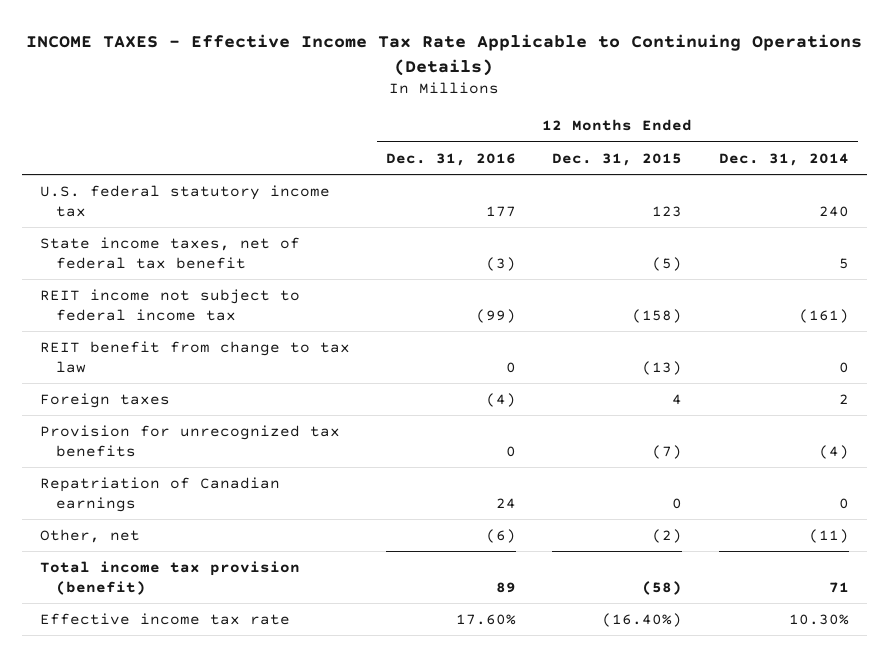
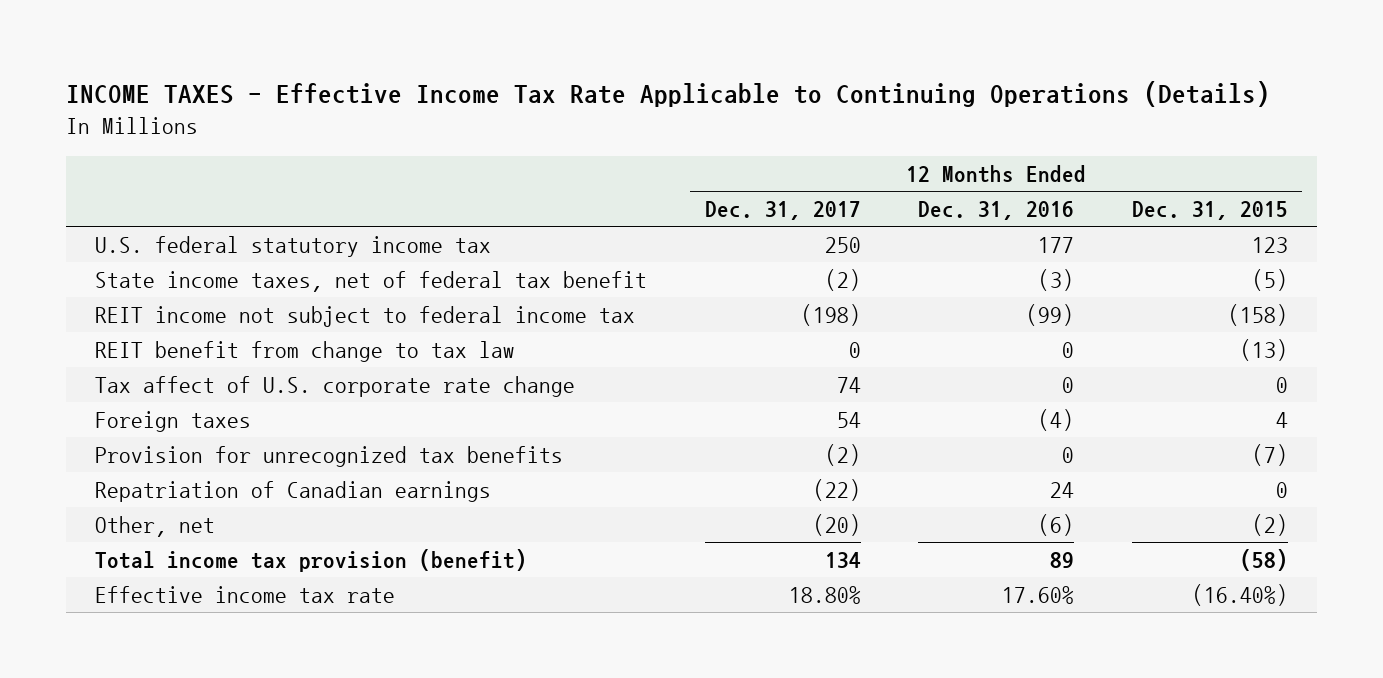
- | 12 Months Ended Dec. 31, 2016 | 12 Months Ended Dec. 31, 2015 | 12 Months Ended Dec. 31, 2014
+ | 12 Months Ended Dec. 31, 2017 | 12 Months Ended Dec. 31, 2016 | 12 Months Ended Dec. 31, 2015
+ Tax affect of U.S. corporate rate change | 74 | 0 | 0

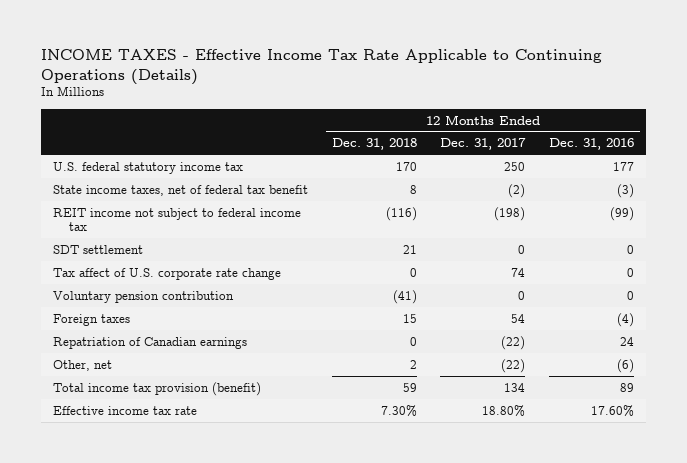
- | 12 Months Ended Dec. 31, 2017 | 12 Months Ended Dec. 31, 2016 | 12 Months Ended Dec. 31, 2015
+ | 12 Months Ended Dec. 31, 2018 | 12 Months Ended Dec. 31, 2017 | 12 Months Ended Dec. 31, 2016
- REIT benefit from change to tax law | 0 | 0 | (13)
+ SDT settlement | 21 | 0 | 0
+ Voluntary pension contribution | (41) | 0 | 0
- Provision for unrecognized tax benefits | (2) | 0 | (7)
- Other, net | (20) | (6) | (2)
+ Other, net | 2 | (22) | (6)

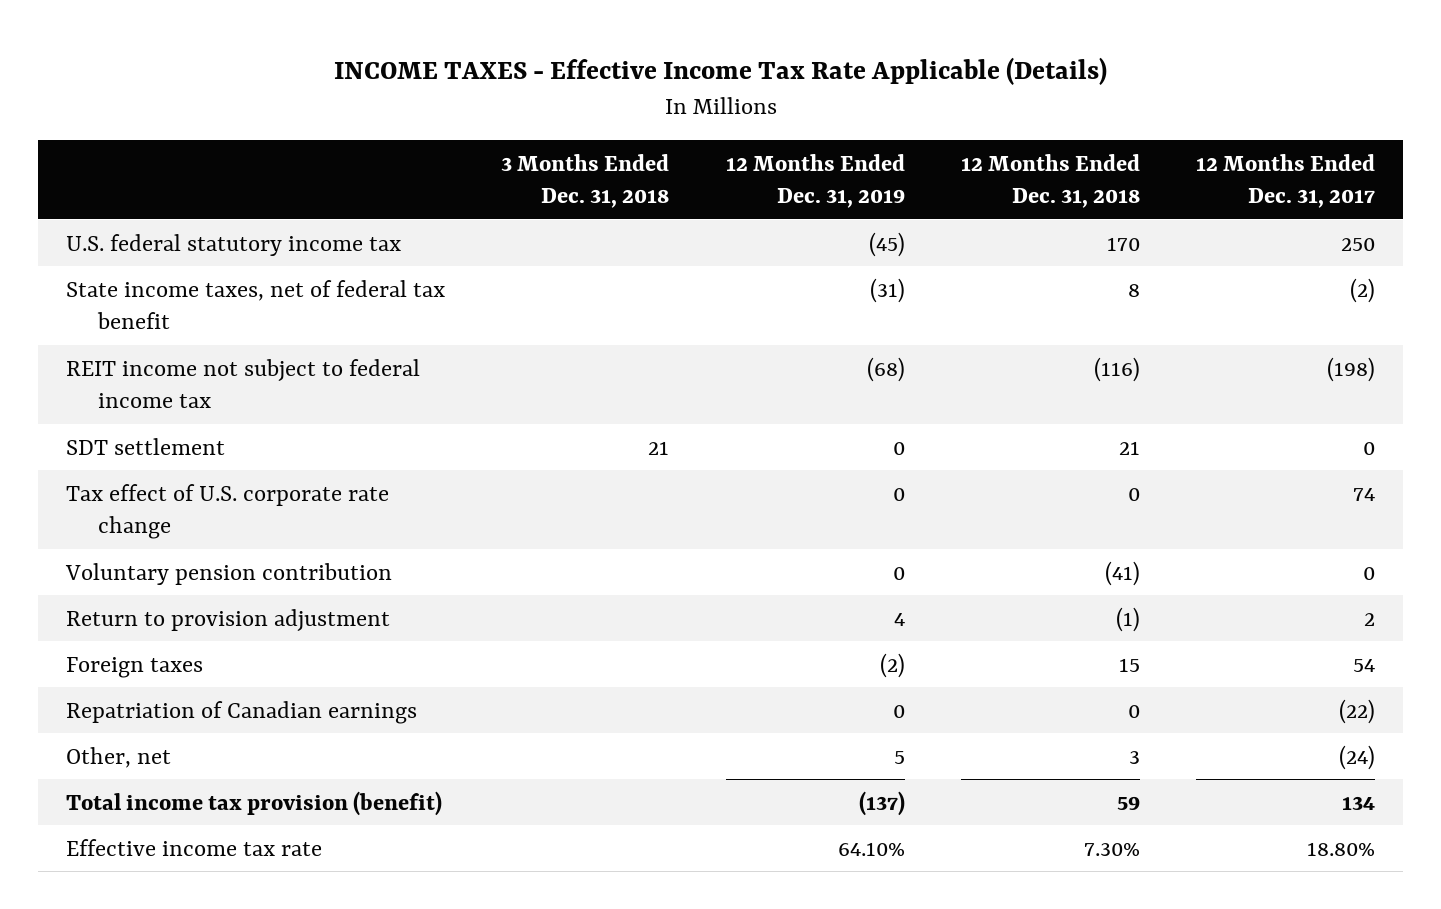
- INCOME TAXES - Effective Income Tax Rate Applicable to Continuing Operations (Details)
+ INCOME TAXES - Effective Income Tax Rate Applicable (Details)
- | 12 Months Ended Dec. 31, 2018 | 12 Months Ended Dec. 31, 2017 | 12 Months Ended Dec. 31, 2016
+ | 3 Months Ended Dec. 31, 2018 | 12 Months Ended Dec. 31, 2019 | 12 Months Ended Dec. 31, 2018 | 12 Months Ended Dec. 31, 2017
- Tax affect of U.S. corporate rate change | 0 | 74 | 0
+ Tax effect of U.S. corporate rate change | | 0 | 0 | 74
+ Return to provision adjustment | | 4 | (1) | 2
- Other, net | 2 | (22) | (6)
+ Other, net | | 5 | 3 | (24)

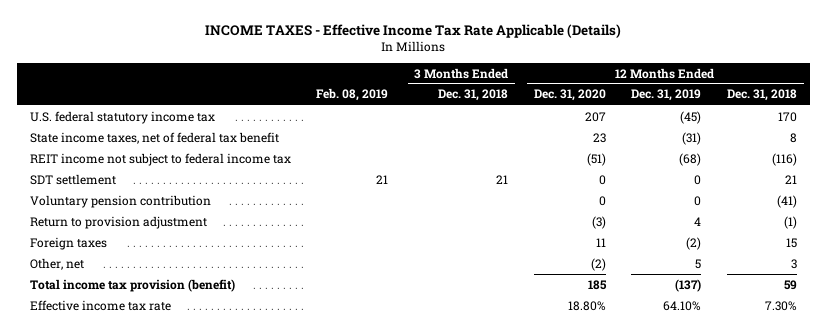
- | 3 Months Ended Dec. 31, 2018 | 12 Months Ended Dec. 31, 2019 | 12 Months Ended Dec. 31, 2018 | 12 Months Ended Dec. 31, 2017
+ | Feb. 08, 2019 | 3 Months Ended Dec. 31, 2018 | 12 Months Ended Dec. 31, 2020 | 12 Months Ended Dec. 31, 2019 | 12 Months Ended Dec. 31, 2018
- Tax effect of U.S. corporate rate change | | 0 | 0 | 74
- Repatriation of Canadian earnings | | 0 | 0 | (22)

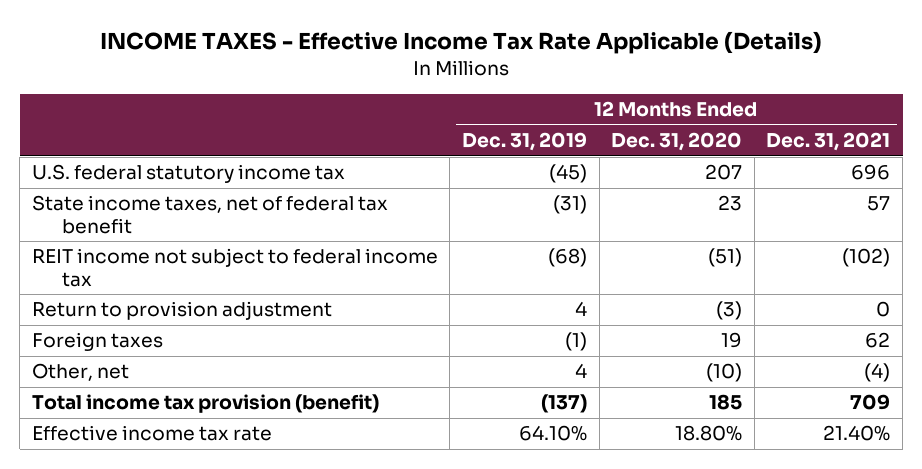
- | Feb. 08, 2019 | 3 Months Ended Dec. 31, 2018 | 12 Months Ended Dec. 31, 2020 | 12 Months Ended Dec. 31, 2019 | 12 Months Ended Dec. 31, 2018
+ | 12 Months Ended Dec. 31, 2019 | 12 Months Ended Dec. 31, 2020 | 12 Months Ended Dec. 31, 2021
- SDT settlement | 21 | 21 | 0 | 0 | 21
- Voluntary pension contribution | | | 0 | 0 | (41)
- Foreign taxes | | | 11 | (2) | 15
- Other, net | | | (2) | 5 | 3
+ Foreign taxes | (1) | 19 | 62
+ Other, net | 4 | (10) | (4)

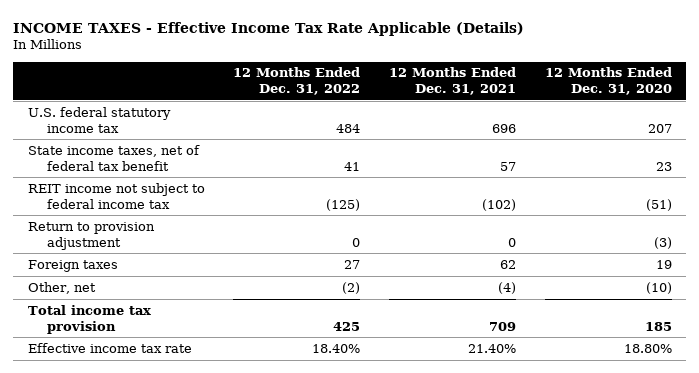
- | 12 Months Ended Dec. 31, 2019 | 12 Months Ended Dec. 31, 2020 | 12 Months Ended Dec. 31, 2021
+ | 12 Months Ended Dec. 31, 2022 | 12 Months Ended Dec. 31, 2021 | 12 Months Ended Dec. 31, 2020
- Total income tax provision (benefit) | (137) | 185 | 709
+ Total income tax provision | 425 | 709 | 185

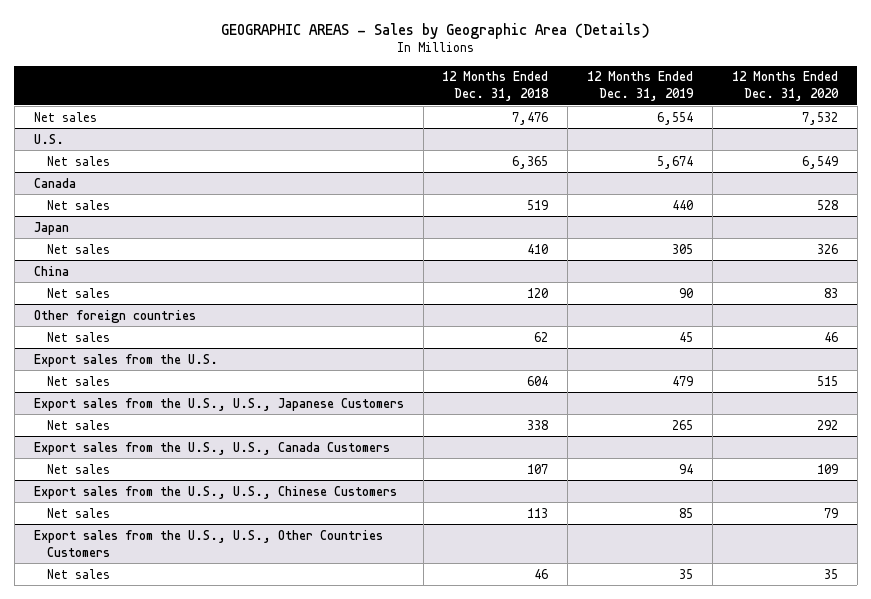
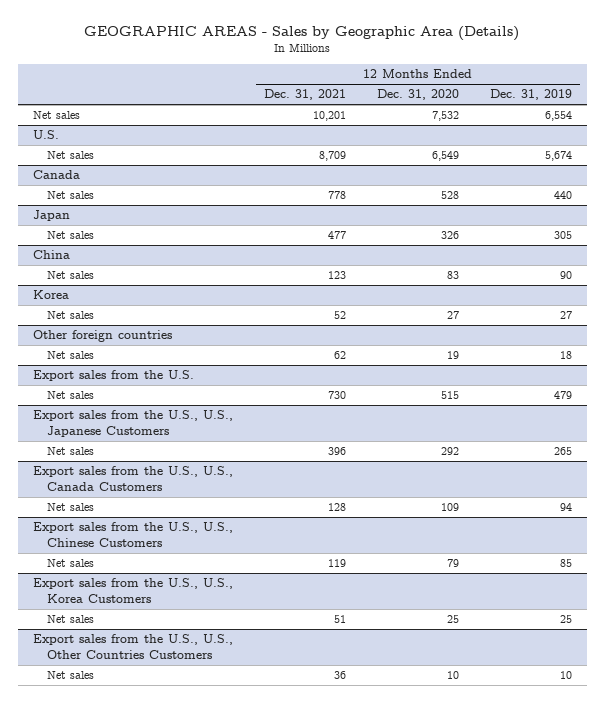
- | 12 Months Ended Dec. 31, 2018 | 12 Months Ended Dec. 31, 2019 | 12 Months Ended Dec. 31, 2020
+ | 12 Months Ended Dec. 31, 2021 | 12 Months Ended Dec. 31, 2020 | 12 Months Ended Dec. 31, 2019
+ Korea
+ Net sales | 52 | 27 | 27
@ Other foreign countries
- Net sales | 62 | 45 | 46
+ Net sales | 62 | 19 | 18
+ Export sales from the U.S., U.S., Korea Customers
+ Net sales | 51 | 25 | 25
@ Export sales from the U.S., U.S., Other Countries Customers
- Net sales | 46 | 35 | 35
+ Net sales | 36 | 10 | 10

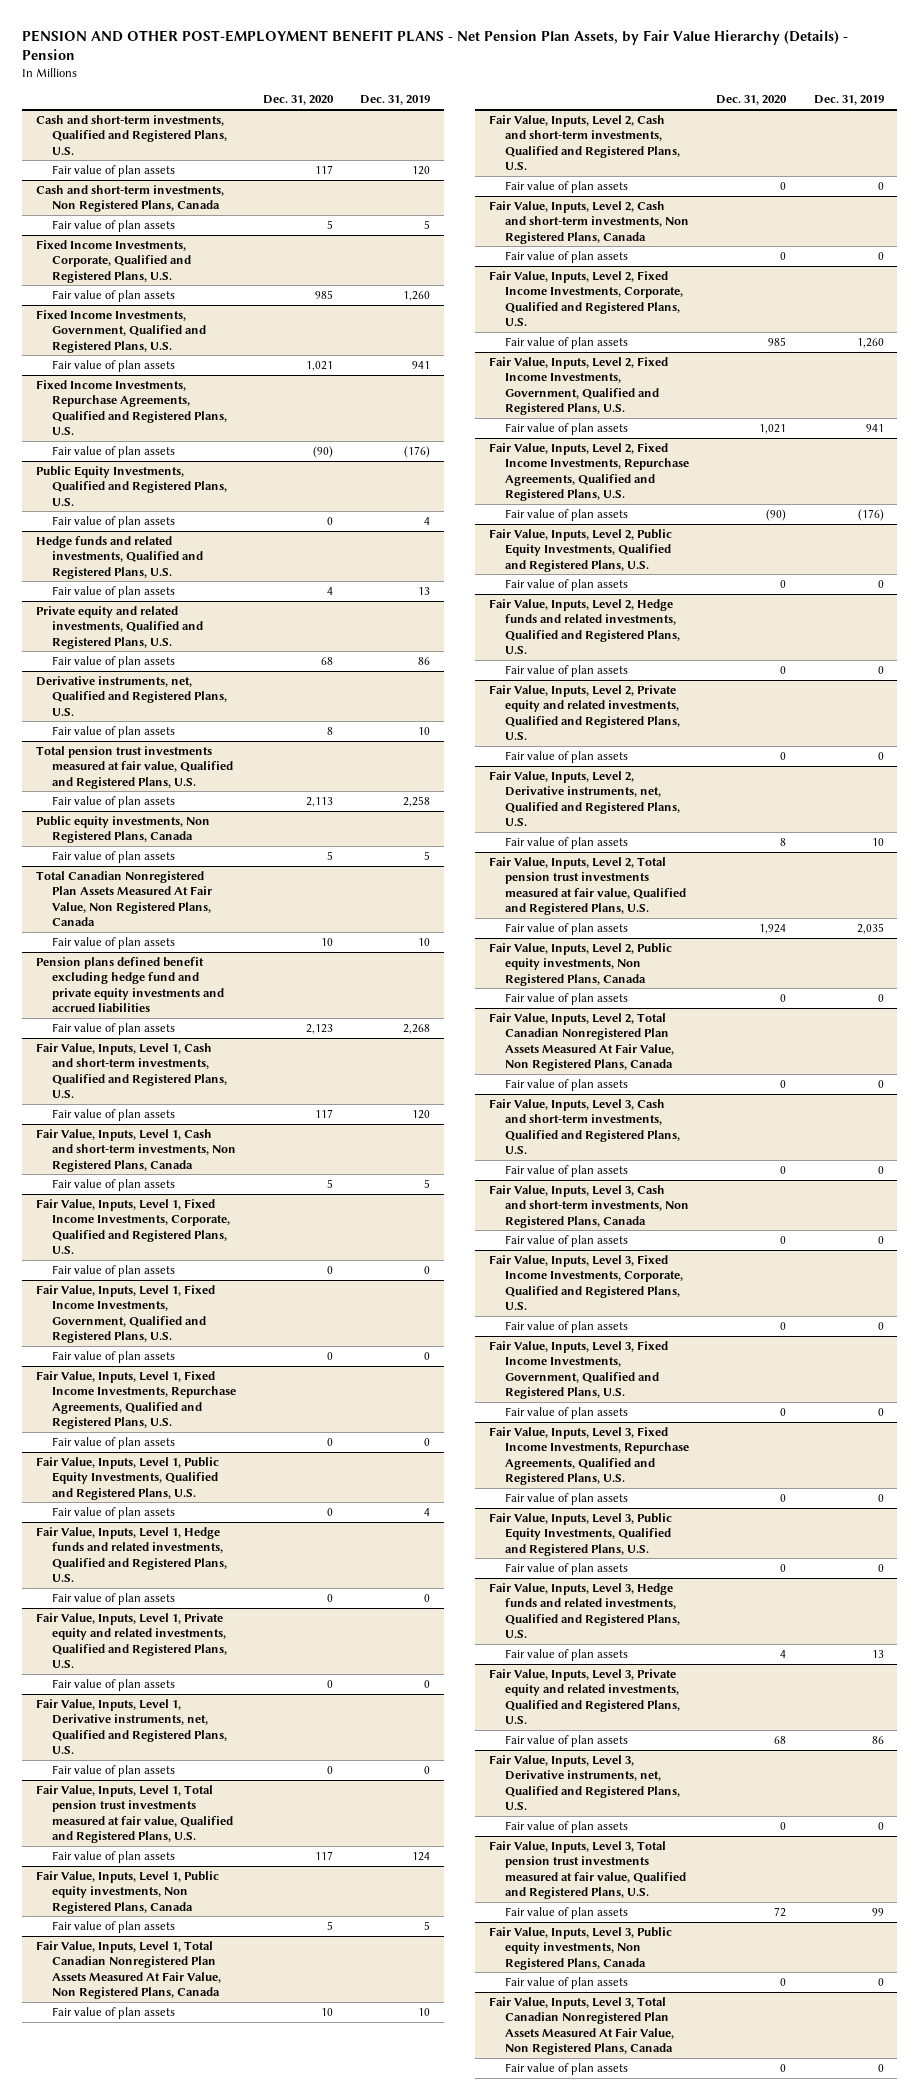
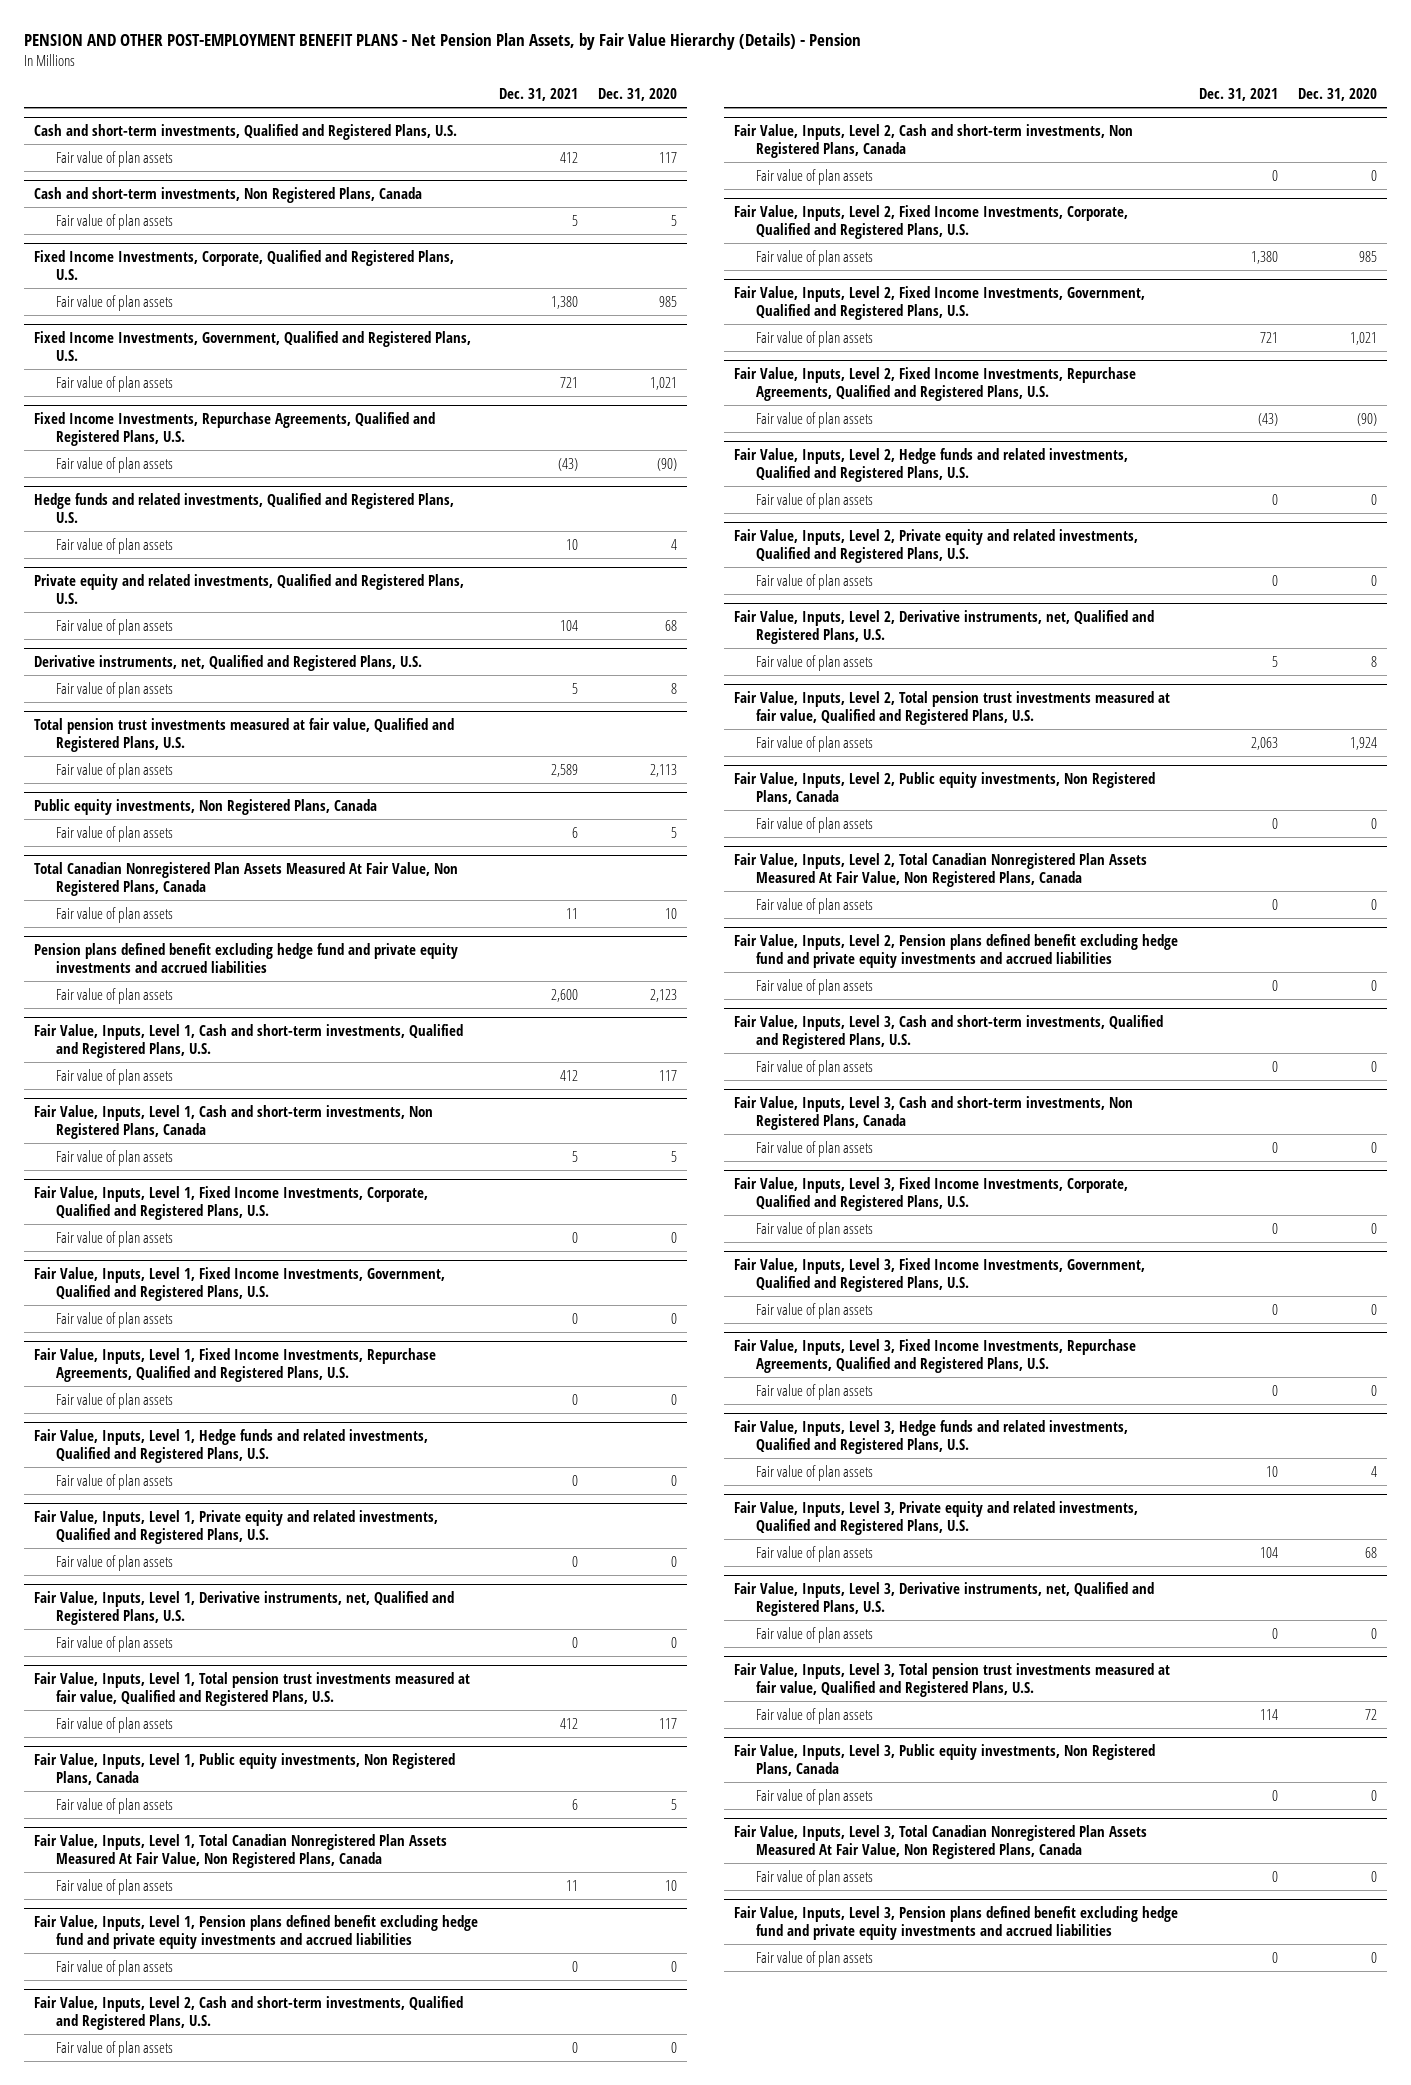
- | Dec. 31, 2020 | Dec. 31, 2019
+ | Dec. 31, 2021 | Dec. 31, 2020
- Public Equity Investments, Qualified and Registered Plans, U.S.
- Fair value of plan assets | 0 | 4
- Fair Value, Inputs, Level 1, Public Equity Investments, Qualified and Registered Plans, U.S.
- Fair value of plan assets | 0 | 4
+ Fair Value, Inputs, Level 1, Pension plans defined benefit excluding hedge fund and private equity investments and accrued liabilities
+ Fair value of plan assets | 0 | 0
- Fair Value, Inputs, Level 2, Public Equity Investments, Qualified and Registered Plans, U.S.
- Fair value of plan assets | 0 | 0
+ Fair Value, Inputs, Level 2, Pension plans defined benefit excluding hedge fund and private equity investments and accrued liabilities
+ Fair value of plan assets | 0 | 0
- Fair Value, Inputs, Level 3, Public Equity Investments, Qualified and Registered Plans, U.S.
- Fair value of plan assets | 0 | 0
+ Fair Value, Inputs, Level 3, Pension plans defined benefit excluding hedge fund and private equity investments and accrued liabilities
+ Fair value of plan assets | 0 | 0

